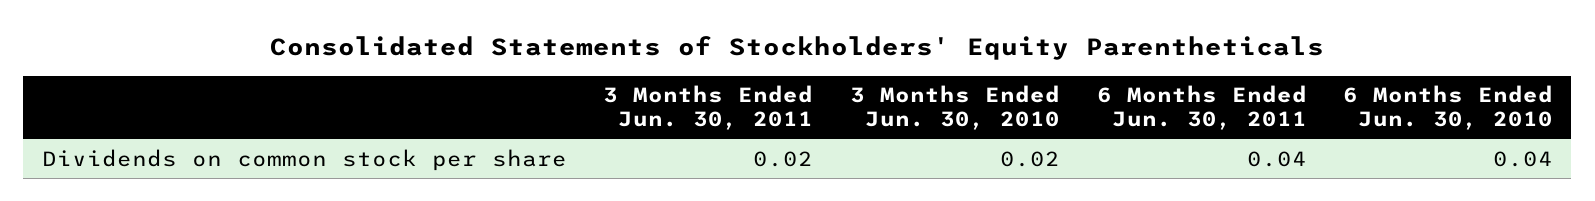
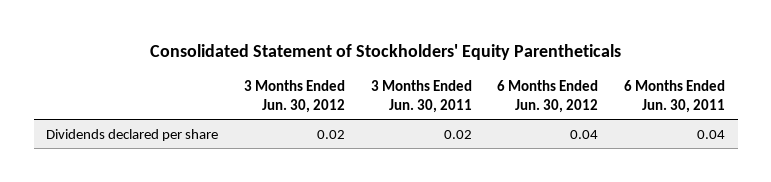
- Consolidated Statements of Stockholders' Equity Parentheticals
+ Consolidated Statement of Stockholders' Equity Parentheticals
- | 3 Months Ended Jun. 30, 2011 | 3 Months Ended Jun. 30, 2010 | 6 Months Ended Jun. 30, 2011 | 6 Months Ended Jun. 30, 2010
+ | 3 Months Ended Jun. 30, 2012 | 3 Months Ended Jun. 30, 2011 | 6 Months Ended Jun. 30, 2012 | 6 Months Ended Jun. 30, 2011
- Dividends on common stock per share | 0.02 | 0.02 | 0.04 | 0.04
+ Dividends declared per share | 0.02 | 0.02 | 0.04 | 0.04

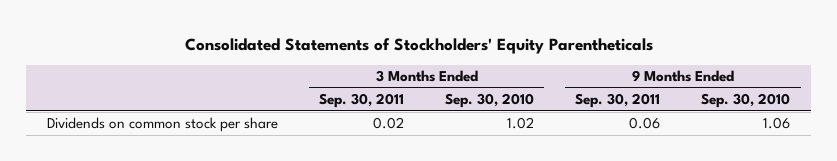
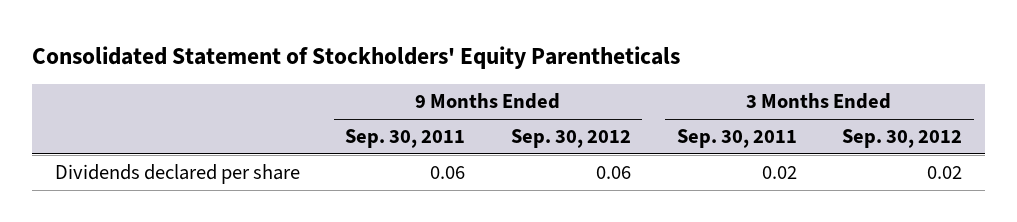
- Consolidated Statements of Stockholders' Equity Parentheticals
+ Consolidated Statement of Stockholders' Equity Parentheticals
- | 3 Months Ended Sep. 30, 2011 | 3 Months Ended Sep. 30, 2010 | 9 Months Ended Sep. 30, 2011 | 9 Months Ended Sep. 30, 2010
+ | 9 Months Ended Sep. 30, 2011 | 9 Months Ended Sep. 30, 2012 | 3 Months Ended Sep. 30, 2011 | 3 Months Ended Sep. 30, 2012
- Dividends on common stock per share | 0.02 | 1.02 | 0.06 | 1.06
+ Dividends declared per share | 0.06 | 0.06 | 0.02 | 0.02

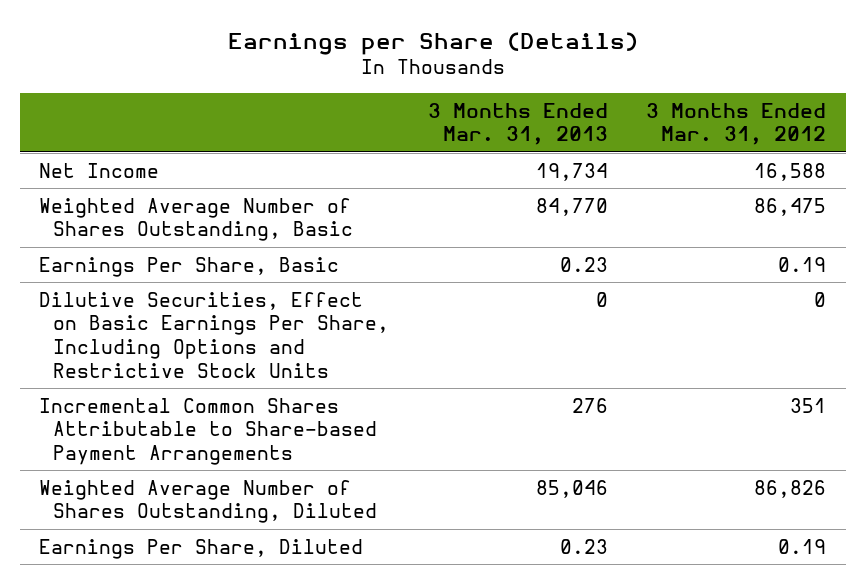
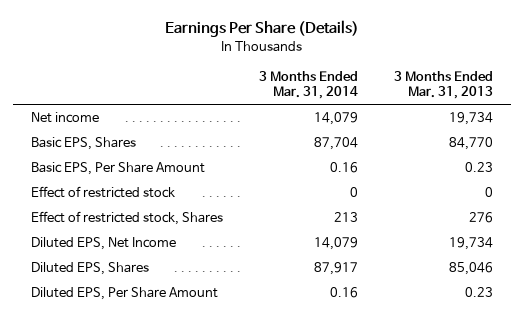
- Earnings per Share (Details)
+ Earnings Per Share (Details)
- | 3 Months Ended Mar. 31, 2013 | 3 Months Ended Mar. 31, 2012
+ | 3 Months Ended Mar. 31, 2014 | 3 Months Ended Mar. 31, 2013
- Net Income | 19,734 | 16,588
- Weighted Average Number of Shares Outstanding, Basic | 84,770 | 86,475
- Earnings Per Share, Basic | 0.23 | 0.19
- Dilutive Securities, Effect on Basic Earnings Per Share, Including Options and Restrictive Stock Units | 0 | 0
- Incremental Common Shares Attributable to Share-based Payment Arrangements | 276 | 351
- Weighted Average Number of Shares Outstanding, Diluted | 85,046 | 86,826
- Earnings Per Share, Diluted | 0.23 | 0.19
+ Net income | 14,079 | 19,734
+ Basic EPS, Shares | 87,704 | 84,770
+ Basic EPS, Per Share Amount | 0.16 | 0.23
+ Effect of restricted stock | 0 | 0
+ Effect of restricted stock, Shares | 213 | 276
+ Diluted EPS, Net Income | 14,079 | 19,734
+ Diluted EPS, Shares | 87,917 | 85,046
+ Diluted EPS, Per Share Amount | 0.16 | 0.23

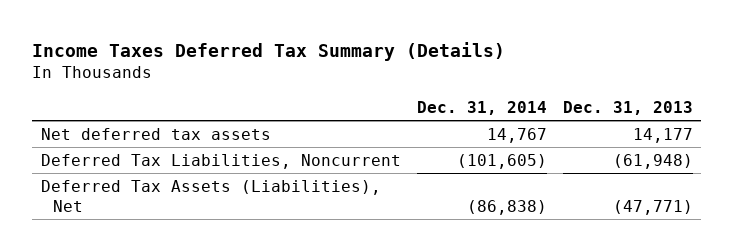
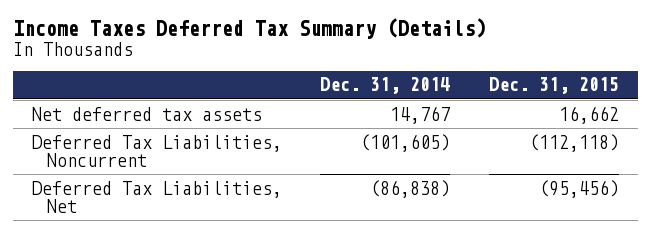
- | Dec. 31, 2014 | Dec. 31, 2013
+ | Dec. 31, 2014 | Dec. 31, 2015
- Deferred Tax Assets (Liabilities), Net | (86,838) | (47,771)
+ Deferred Tax Liabilities, Net | (86,838) | (95,456)

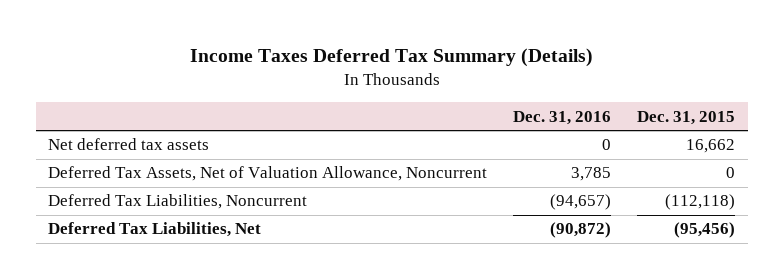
- | Dec. 31, 2014 | Dec. 31, 2015
+ | Dec. 31, 2016 | Dec. 31, 2015
+ Deferred Tax Assets, Net of Valuation Allowance, Noncurrent | 3,785 | 0

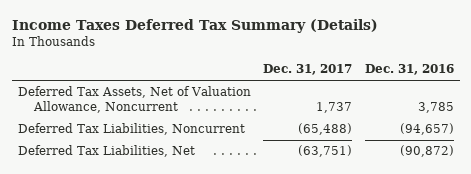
- | Dec. 31, 2016 | Dec. 31, 2015
+ | Dec. 31, 2017 | Dec. 31, 2016
- Net deferred tax assets | 0 | 16,662

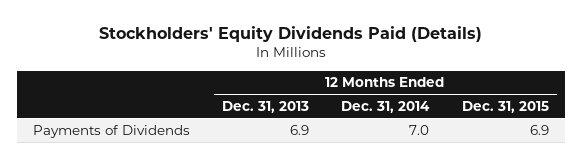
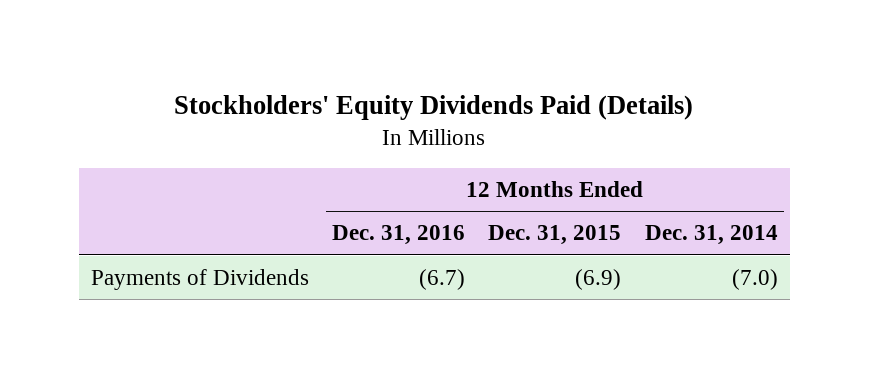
- | 12 Months Ended Dec. 31, 2013 | 12 Months Ended Dec. 31, 2014 | 12 Months Ended Dec. 31, 2015
+ | 12 Months Ended Dec. 31, 2016 | 12 Months Ended Dec. 31, 2015 | 12 Months Ended Dec. 31, 2014
- Payments of Dividends | 6.9 | 7.0 | 6.9
+ Payments of Dividends | (6.7) | (6.9) | (7.0)

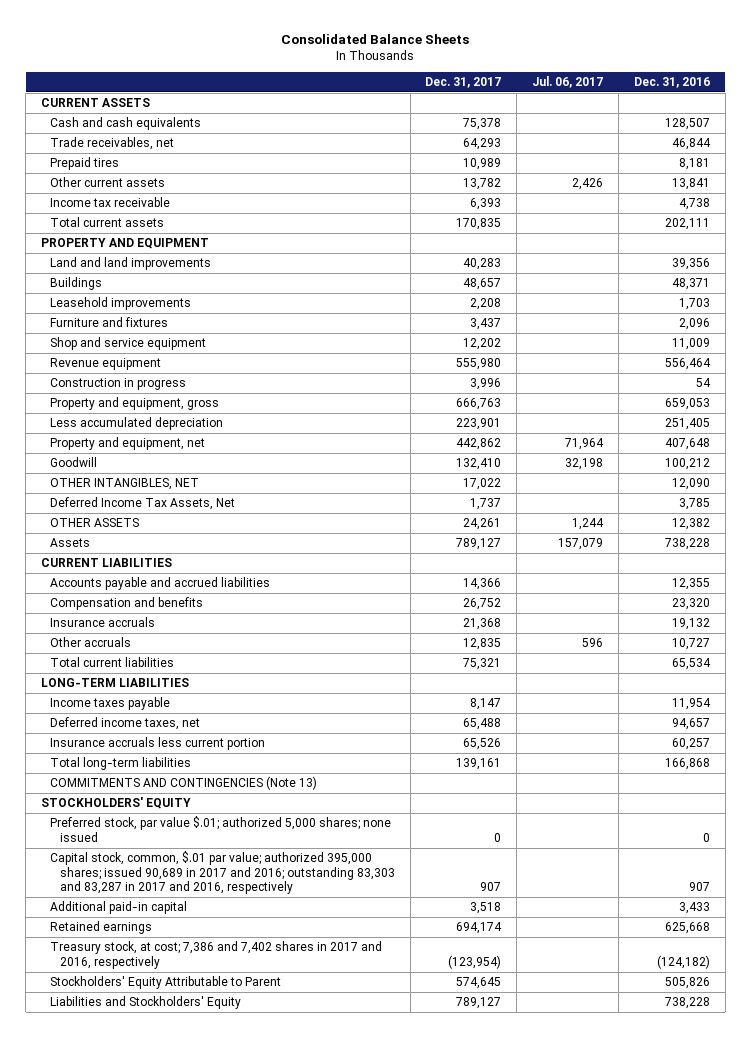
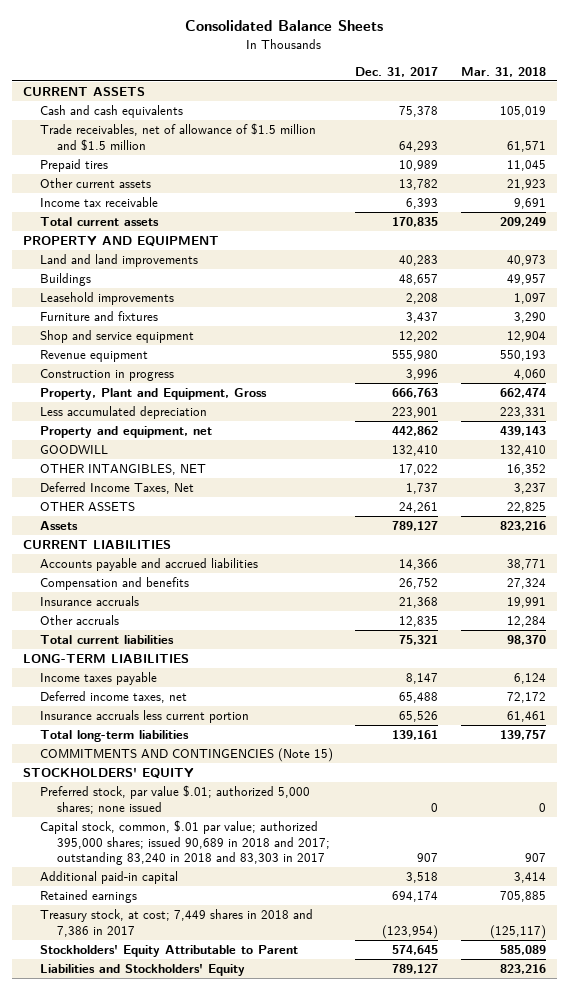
- | Dec. 31, 2017 | Jul. 06, 2017 | Dec. 31, 2016
+ | Dec. 31, 2017 | Mar. 31, 2018
- Trade receivables, net | 64,293 | | 46,844
+ Trade receivables, net of allowance of $1.5 million and $1.5 million | 64,293 | 61,571
- Property and equipment, gross | 666,763 | | 659,053
+ Property, Plant and Equipment, Gross | 666,763 | 662,474
- Goodwill | 132,410 | 32,198 | 100,212
+ GOODWILL | 132,410 | 132,410
- Deferred Income Tax Assets, Net | 1,737 | | 3,785
+ Deferred Income Taxes, Net | 1,737 | 3,237
- COMMITMENTS AND CONTINGENCIES (Note 13)
+ COMMITMENTS AND CONTINGENCIES (Note 15)
- Capital stock, common, $.01 par value; authorized 395,000 shares; issued 90,689 in 2017 and 2016; outstanding 83,303 and 83,287 in 2017 and 2016, respectively | 907 | | 907
+ Capital stock, common, $.01 par value; authorized 395,000 shares; issued 90,689 in 2018 and 2017; outstanding 83,240 in 2018 and 83,303 in 2017 | 907 | 907
- Treasury stock, at cost; 7,386 and 7,402 shares in 2017 and 2016, respectively | (123,954) | | (124,182)
+ Treasury stock, at cost; 7,449 shares in 2018 and 7,386 in 2017 | (123,954) | (125,117)

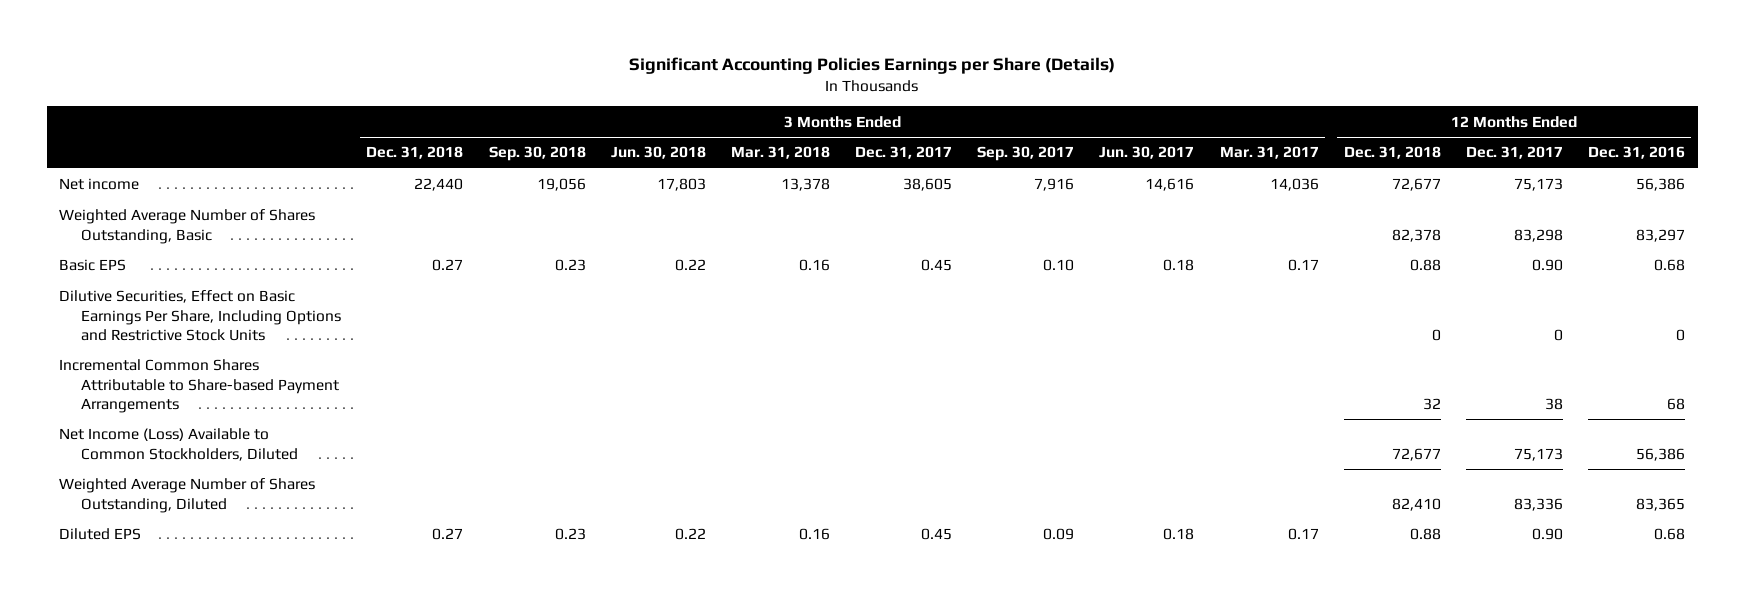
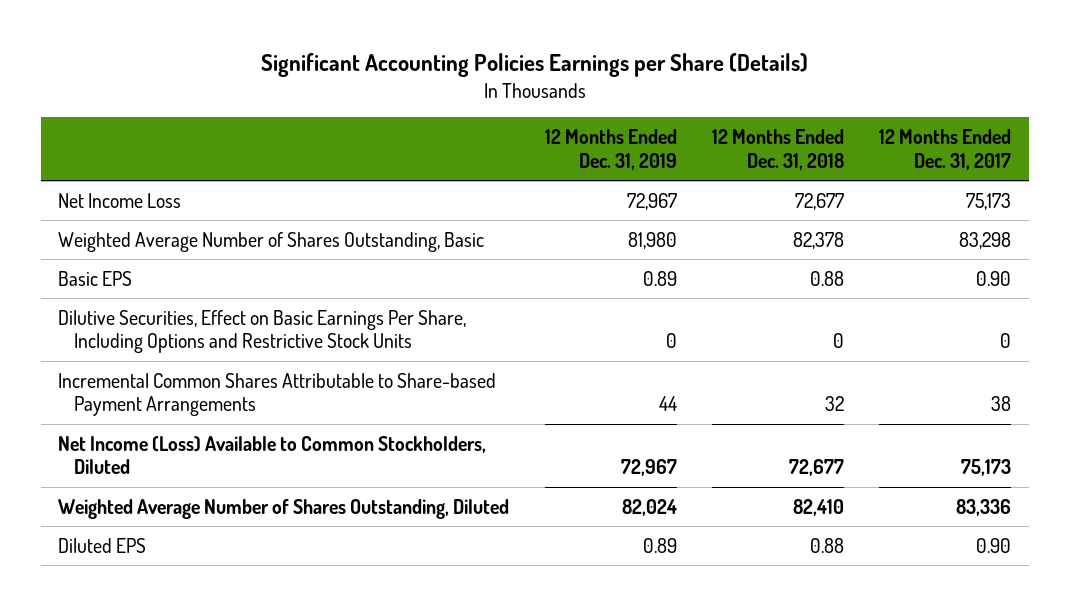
- | 3 Months Ended Dec. 31, 2018 | 3 Months Ended Sep. 30, 2018 | 3 Months Ended Jun. 30, 2018 | 3 Months Ended Mar. 31, 2018 | 3 Months Ended Dec. 31, 2017 | 3 Months Ended Sep. 30, 2017 | 3 Months Ended Jun. 30, 2017 | 3 Months Ended Mar. 31, 2017 | 12 Months Ended Dec. 31, 2018 | 12 Months Ended Dec. 31, 2017 | 12 Months Ended Dec. 31, 2016
+ | 12 Months Ended Dec. 31, 2019 | 12 Months Ended Dec. 31, 2018 | 12 Months Ended Dec. 31, 2017
- Net income | 22,440 | 19,056 | 17,803 | 13,378 | 38,605 | 7,916 | 14,616 | 14,036 | 72,677 | 75,173 | 56,386
+ Net Income Loss | 72,967 | 72,677 | 75,173

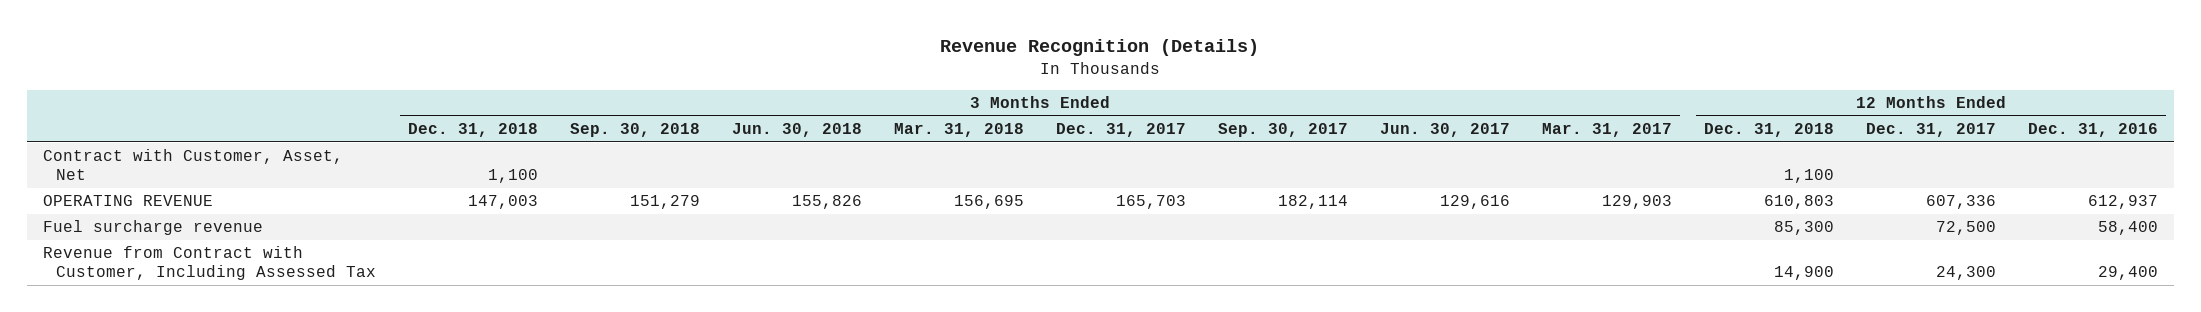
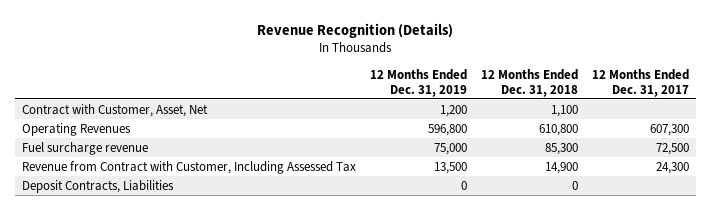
- | 3 Months Ended Dec. 31, 2018 | 3 Months Ended Sep. 30, 2018 | 3 Months Ended Jun. 30, 2018 | 3 Months Ended Mar. 31, 2018 | 3 Months Ended Dec. 31, 2017 | 3 Months Ended Sep. 30, 2017 | 3 Months Ended Jun. 30, 2017 | 3 Months Ended Mar. 31, 2017 | 12 Months Ended Dec. 31, 2018 | 12 Months Ended Dec. 31, 2017 | 12 Months Ended Dec. 31, 2016
+ | 12 Months Ended Dec. 31, 2019 | 12 Months Ended Dec. 31, 2018 | 12 Months Ended Dec. 31, 2017
- OPERATING REVENUE | 147,003 | 151,279 | 155,826 | 156,695 | 165,703 | 182,114 | 129,616 | 129,903 | 610,803 | 607,336 | 612,937
+ Operating Revenues | 596,800 | 610,800 | 607,300
+ Deposit Contracts, Liabilities | 0 | 0 |

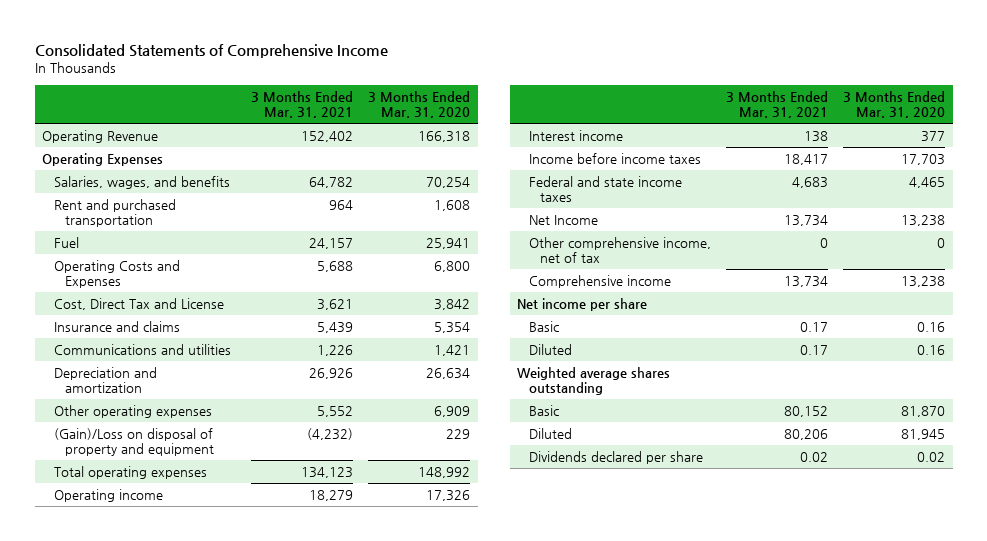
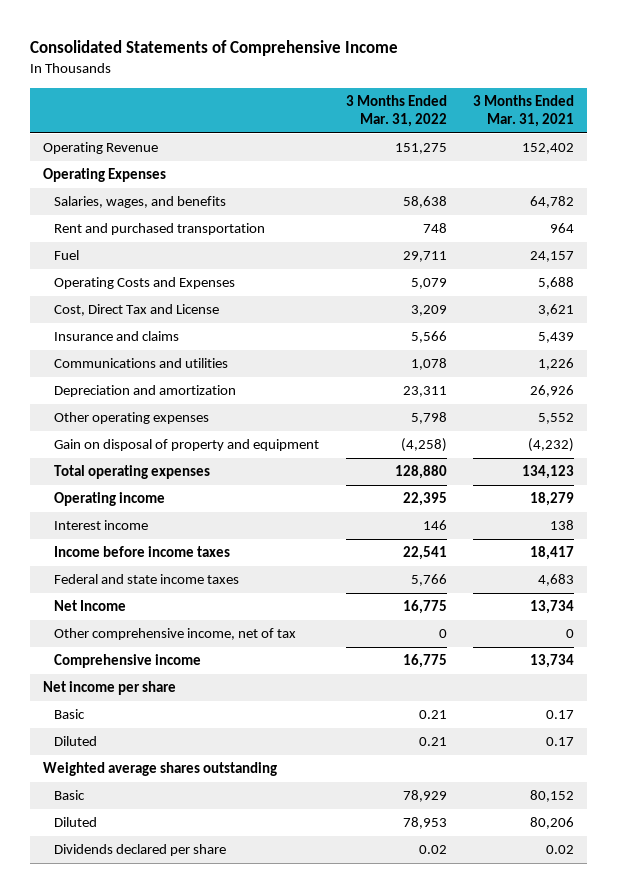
- | 3 Months Ended Mar. 31, 2021 | 3 Months Ended Mar. 31, 2020
+ | 3 Months Ended Mar. 31, 2022 | 3 Months Ended Mar. 31, 2021
- (Gain)/Loss on disposal of property and equipment | (4,232) | 229
+ Gain on disposal of property and equipment | (4,258) | (4,232)

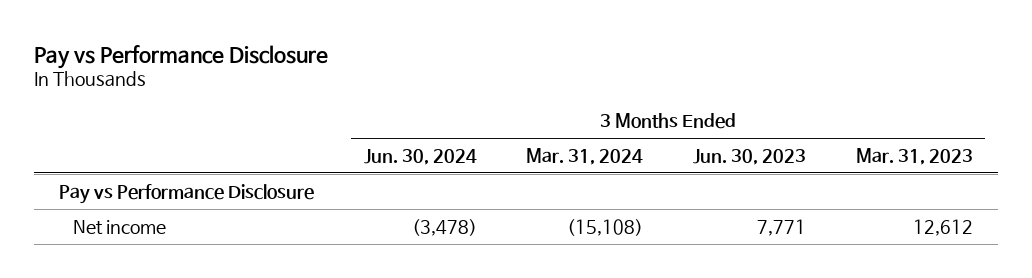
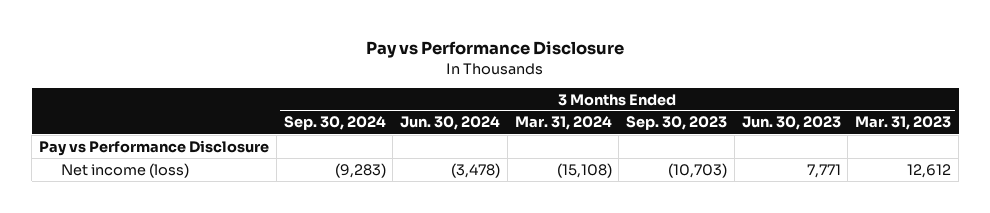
- | 3 Months Ended Jun. 30, 2024 | 3 Months Ended Mar. 31, 2024 | 3 Months Ended Jun. 30, 2023 | 3 Months Ended Mar. 31, 2023
+ | 3 Months Ended Sep. 30, 2024 | 3 Months Ended Jun. 30, 2024 | 3 Months Ended Mar. 31, 2024 | 3 Months Ended Sep. 30, 2023 | 3 Months Ended Jun. 30, 2023 | 3 Months Ended Mar. 31, 2023
- Net income | (3,478) | (15,108) | 7,771 | 12,612
+ Net income (loss) | (9,283) | (3,478) | (15,108) | (10,703) | 7,771 | 12,612

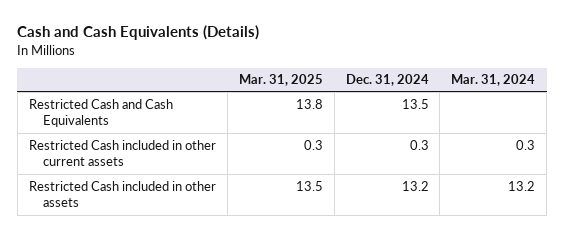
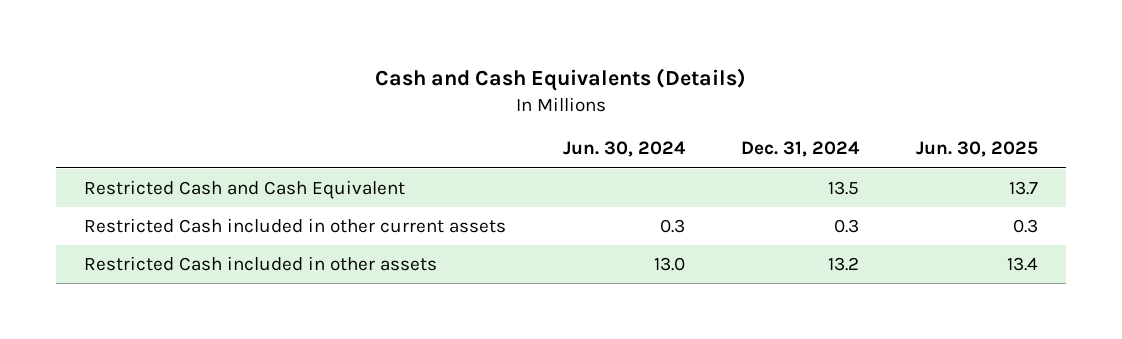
- | Mar. 31, 2025 | Dec. 31, 2024 | Mar. 31, 2024
+ | Jun. 30, 2024 | Dec. 31, 2024 | Jun. 30, 2025
- Restricted Cash and Cash Equivalents | 13.8 | 13.5 |
+ Restricted Cash and Cash Equivalent | | 13.5 | 13.7

